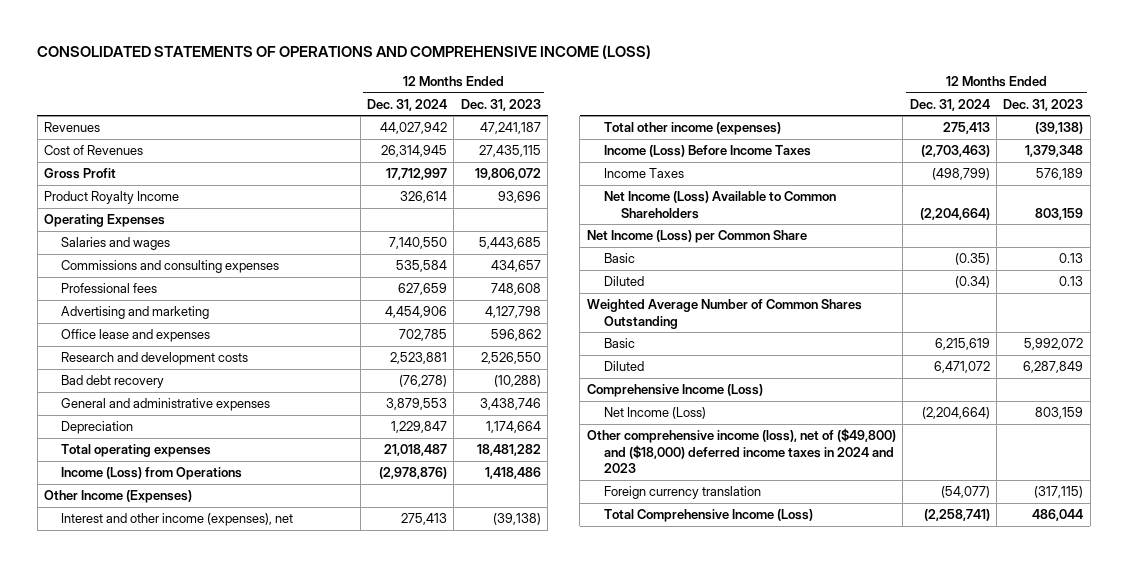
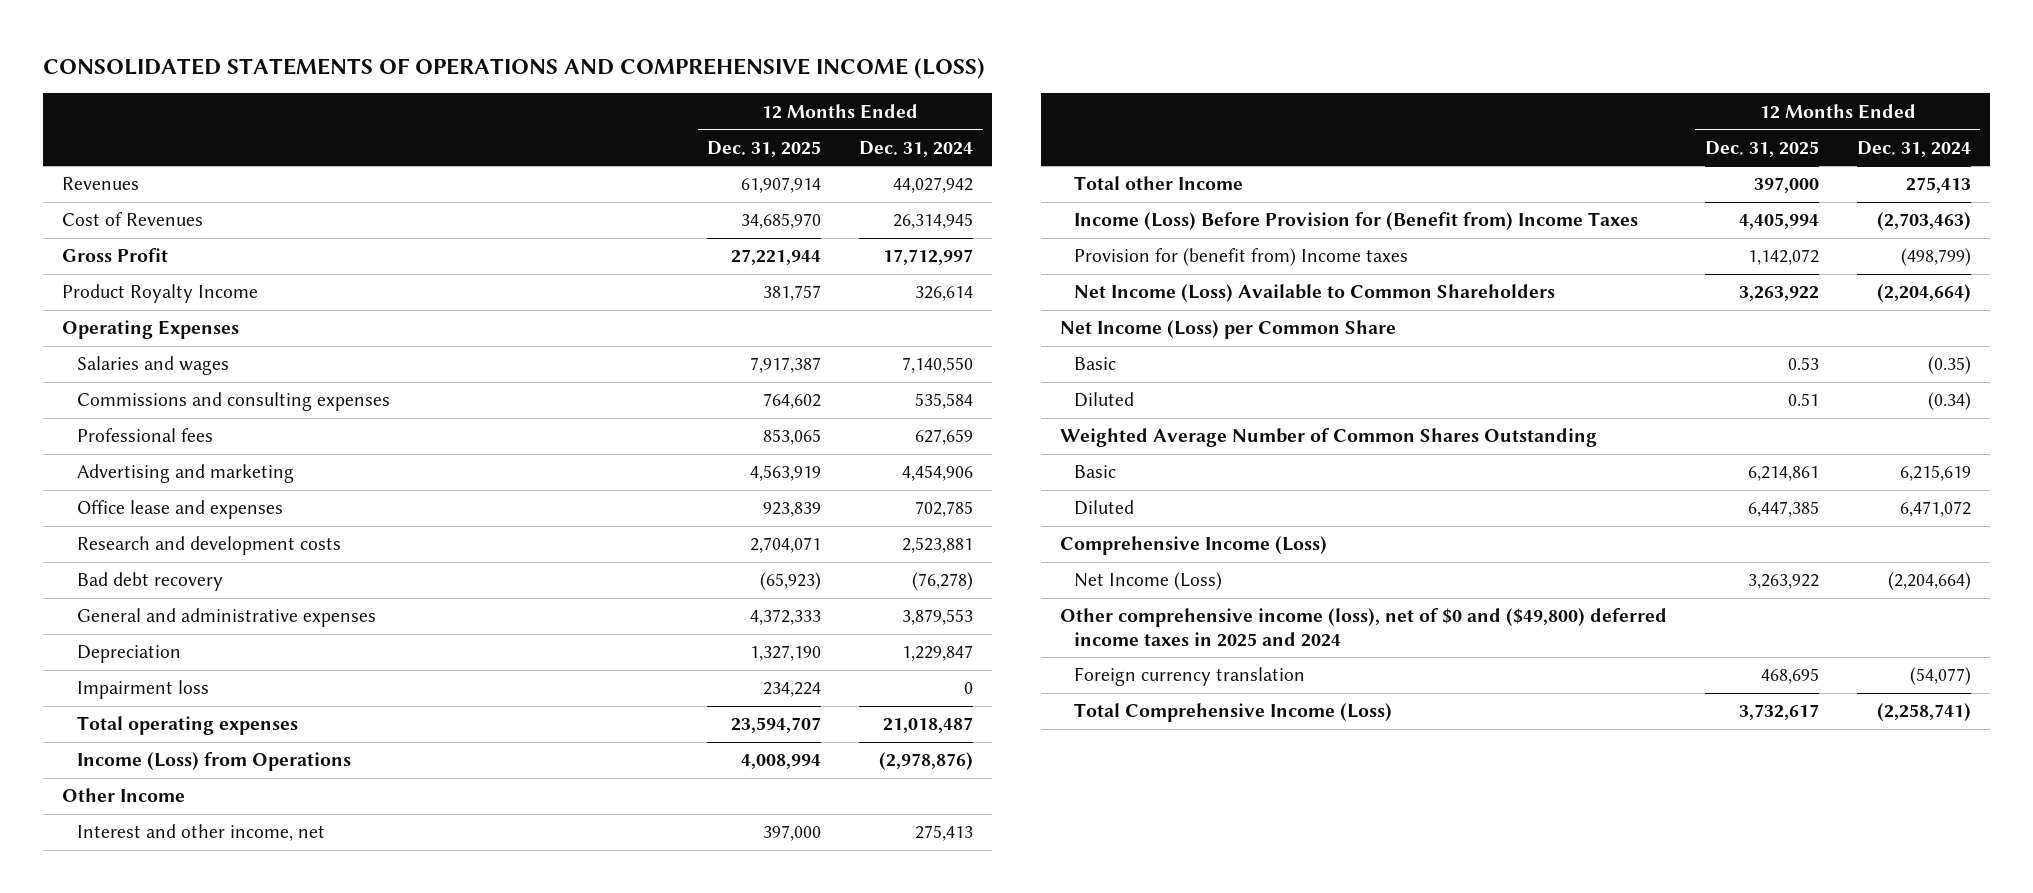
- | 12 Months Ended Dec. 31, 2024 | 12 Months Ended Dec. 31, 2023
+ | 12 Months Ended Dec. 31, 2025 | 12 Months Ended Dec. 31, 2024
+ Impairment loss | 234,224 | 0
- Other Income (Expenses)
- Interest and other income (expenses), net | 275,413 | (39,138)
- Total other income (expenses) | 275,413 | (39,138)
- Income (Loss) Before Income Taxes | (2,703,463) | 1,379,348
- Income Taxes | (498,799) | 576,189
+ Other Income
+ Interest and other income, net | 397,000 | 275,413
+ Total other Income | 397,000 | 275,413
+ Income (Loss) Before Provision for (Benefit from) Income Taxes | 4,405,994 | (2,703,463)
+ Provision for (benefit from) Income taxes | 1,142,072 | (498,799)
- Other comprehensive income (loss), net of ($49,800) and ($18,000) deferred income taxes in 2024 and 2023
+ Other comprehensive income (loss), net of $0 and ($49,800) deferred income taxes in 2025 and 2024

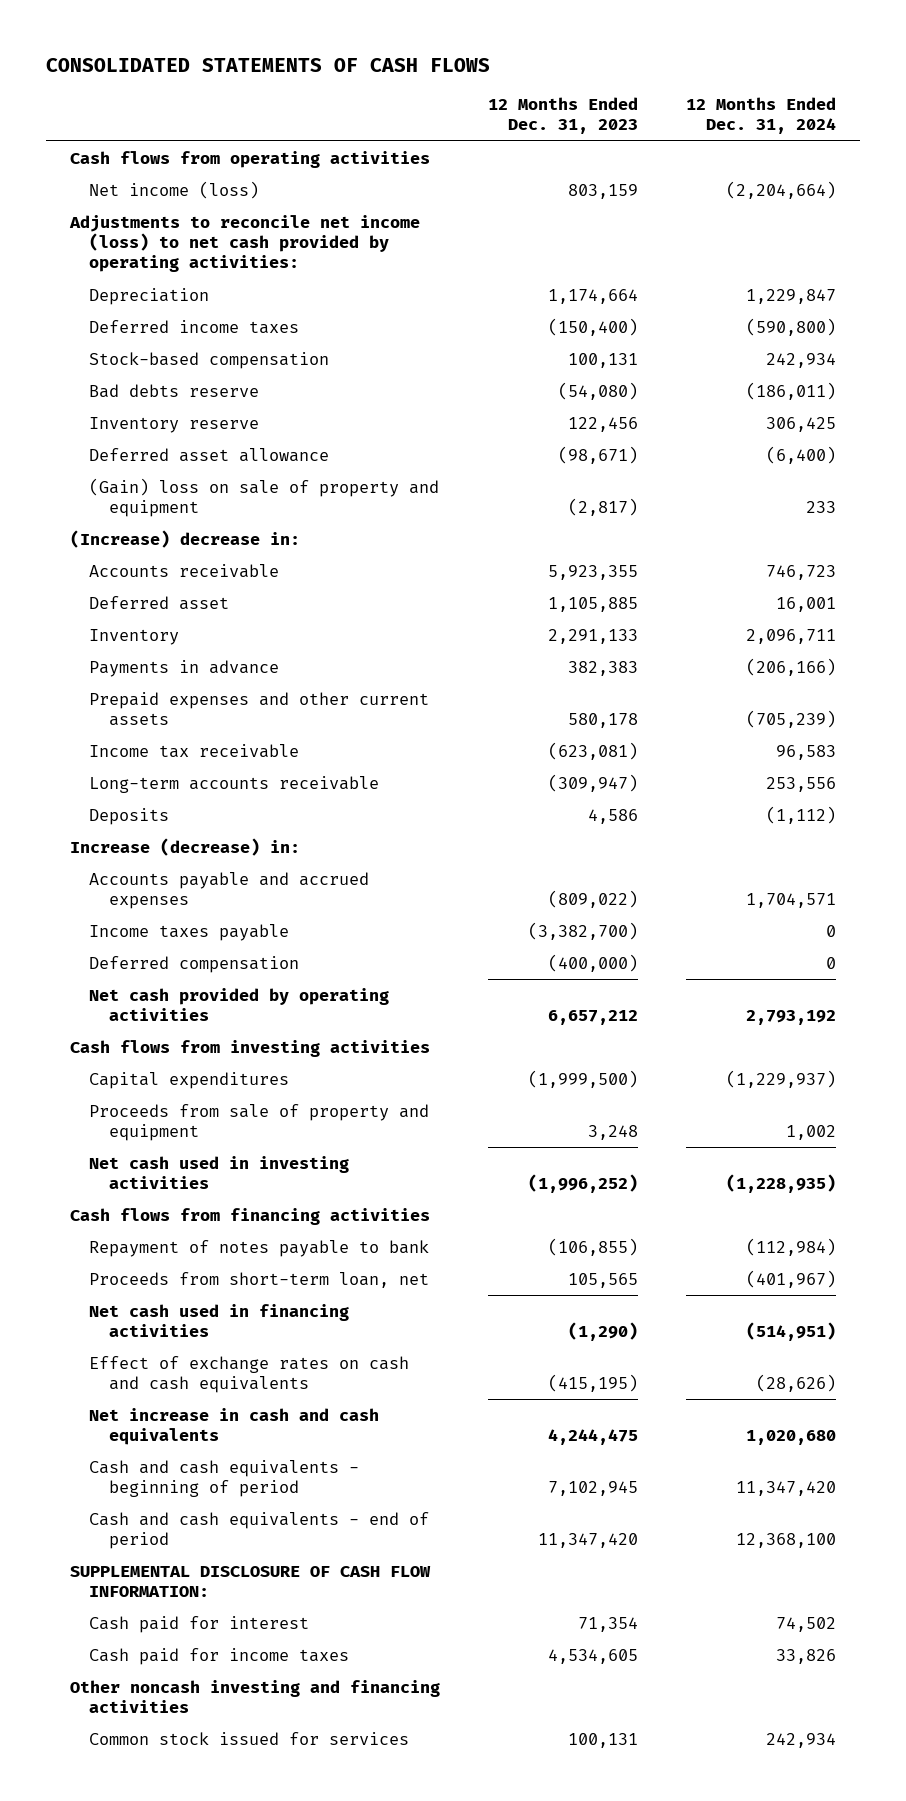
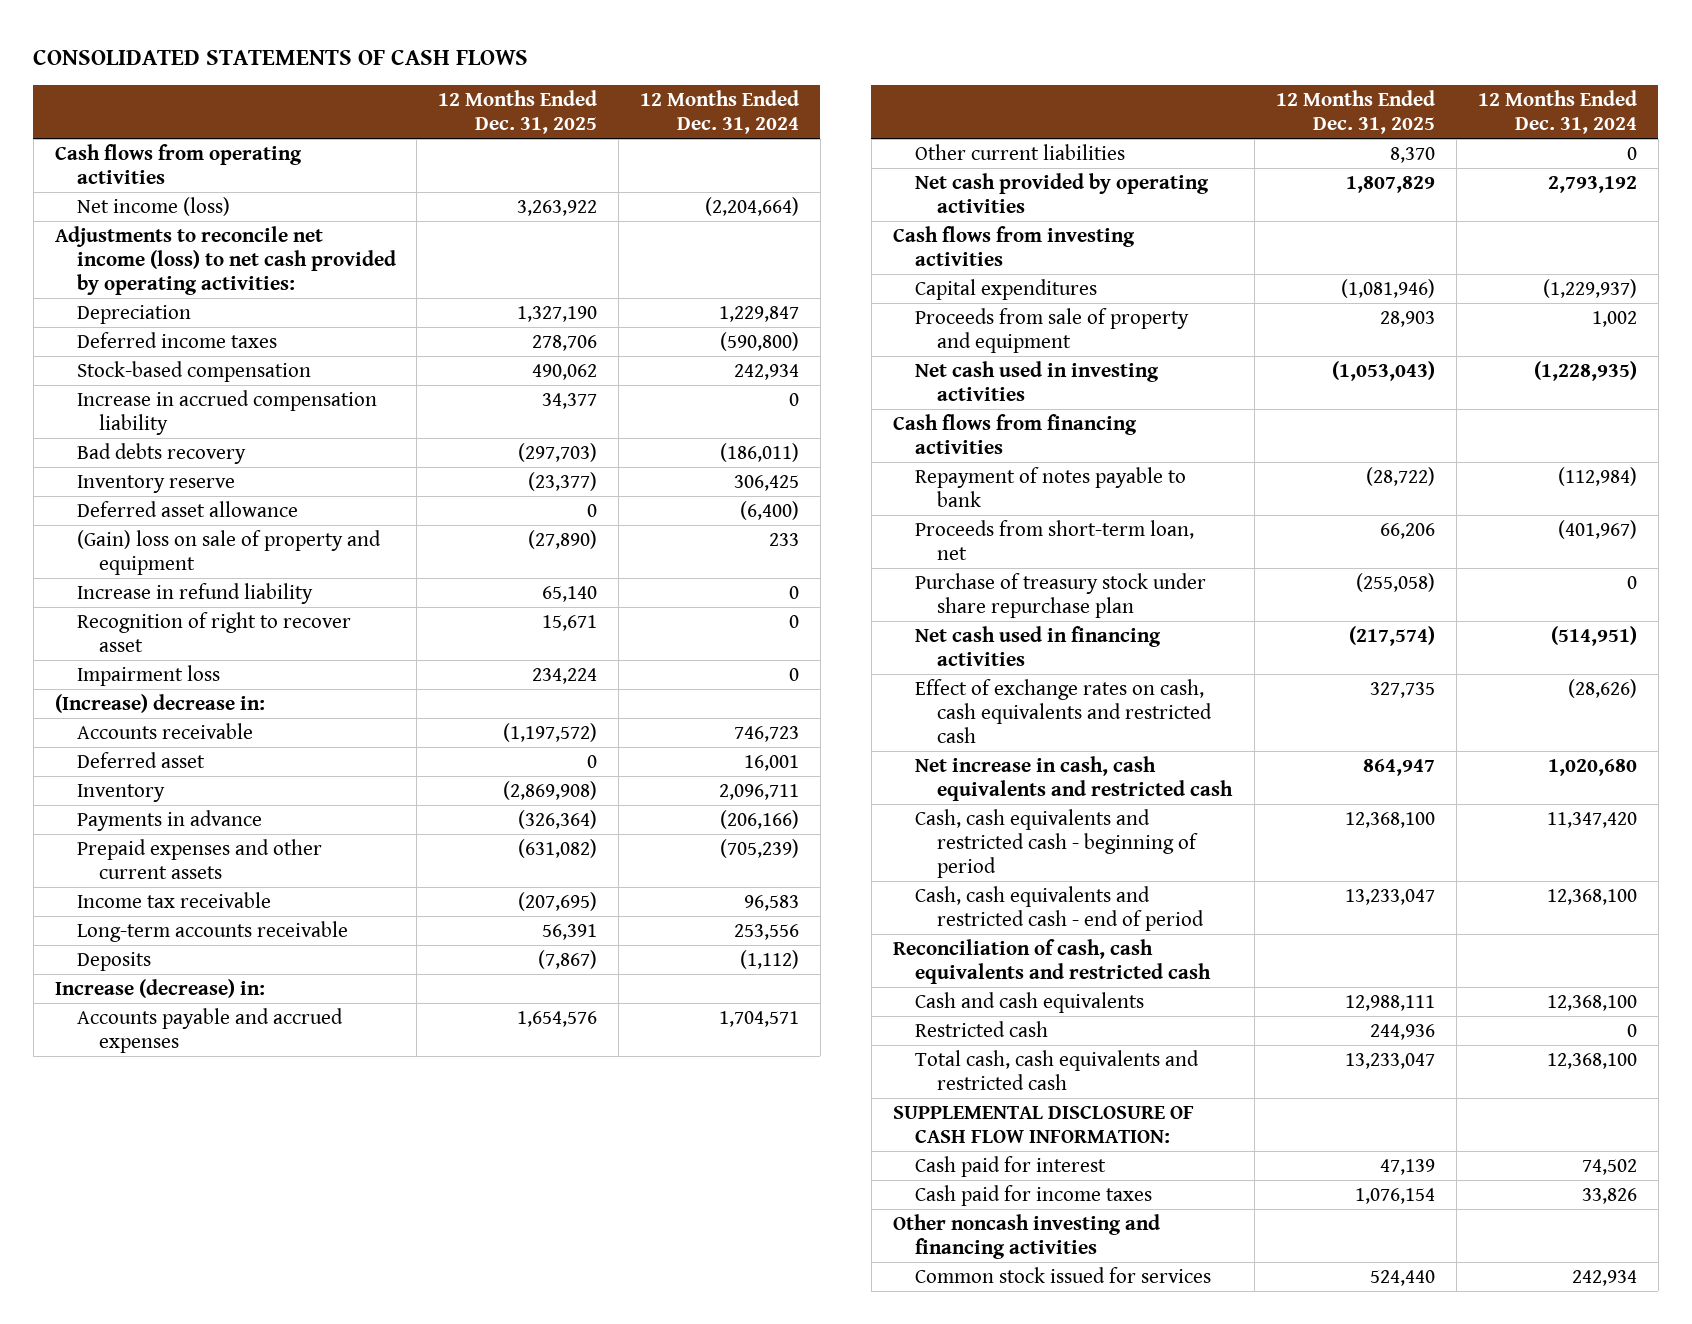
- | 12 Months Ended Dec. 31, 2023 | 12 Months Ended Dec. 31, 2024
+ | 12 Months Ended Dec. 31, 2025 | 12 Months Ended Dec. 31, 2024
- Bad debts reserve | (54,080) | (186,011)
+ Increase in accrued compensation liability | 34,377 | 0
+ Bad debts recovery | (297,703) | (186,011)
+ Increase in refund liability | 65,140 | 0
+ Recognition of right to recover asset | 15,671 | 0
+ Impairment loss | 234,224 | 0
- Income taxes payable | (3,382,700) | 0
- Deferred compensation | (400,000) | 0
+ Other current liabilities | 8,370 | 0
+ Purchase of treasury stock under share repurchase plan | (255,058) | 0
- Effect of exchange rates on cash and cash equivalents | (415,195) | (28,626)
- Net increase in cash and cash equivalents | 4,244,475 | 1,020,680
- Cash and cash equivalents - beginning of period | 7,102,945 | 11,347,420
- Cash and cash equivalents - end of period | 11,347,420 | 12,368,100
+ Effect of exchange rates on cash, cash equivalents and restricted cash | 327,735 | (28,626)
+ Net increase in cash, cash equivalents and restricted cash | 864,947 | 1,020,680
+ Cash, cash equivalents and restricted cash - beginning of period | 12,368,100 | 11,347,420
+ Cash, cash equivalents and restricted cash - end of period | 13,233,047 | 12,368,100
+ Reconciliation of cash, cash equivalents and restricted cash
+ Cash and cash equivalents | 12,988,111 | 12,368,100
+ Restricted cash | 244,936 | 0
+ Total cash, cash equivalents and restricted cash | 13,233,047 | 12,368,100

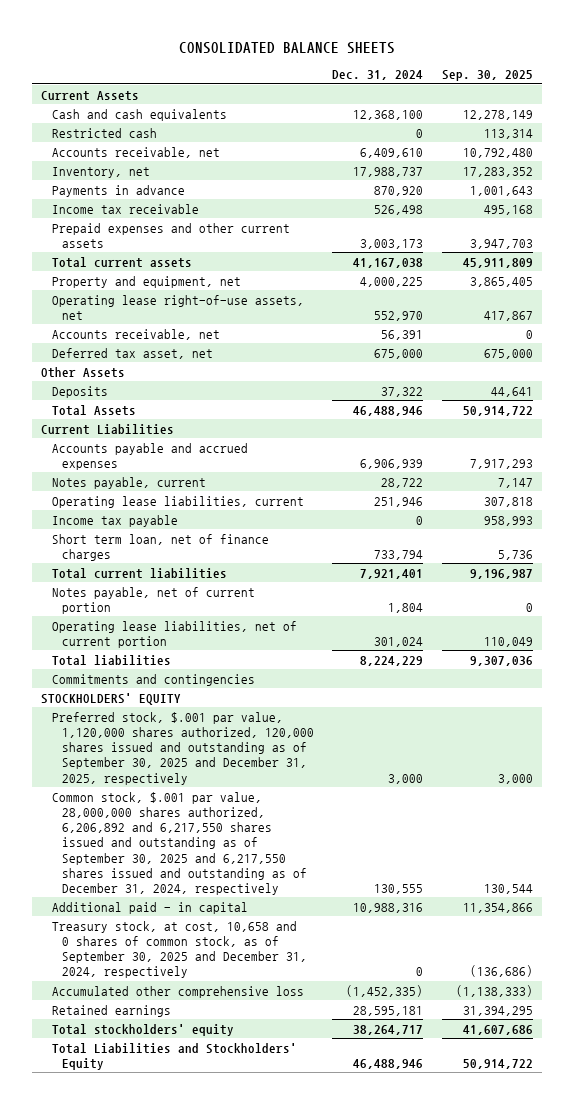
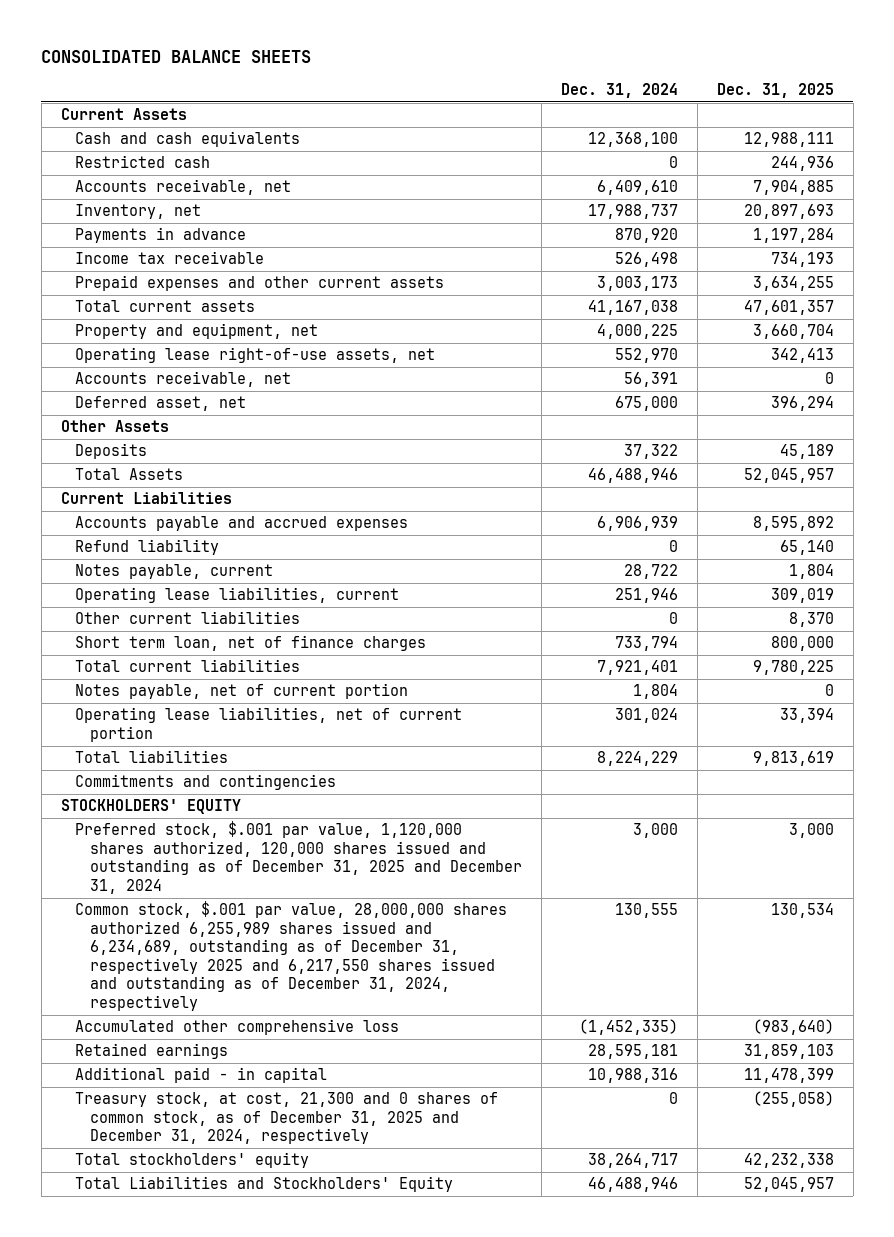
- | Dec. 31, 2024 | Sep. 30, 2025
+ | Dec. 31, 2024 | Dec. 31, 2025
- Deferred tax asset, net | 675,000 | 675,000
+ Deferred asset, net | 675,000 | 396,294
+ Refund liability | 0 | 65,140
- Income tax payable | 0 | 958,993
+ Other current liabilities | 0 | 8,370
- Preferred stock, $.001 par value, 1,120,000 shares authorized, 120,000 shares issued and outstanding as of September 30, 2025 and December 31, 2025, respectively | 3,000 | 3,000
- Common stock, $.001 par value, 28,000,000 shares authorized, 6,206,892 and 6,217,550 shares issued and outstanding as of September 30, 2025 and 6,217,550 shares issued and outstanding as of December 31, 2024, respectively | 130,555 | 130,544
- Treasury stock, at cost, 10,658 and 0 shares of common stock, as of September 30, 2025 and December 31, 2024, respectively | 0 | (136,686)
+ Preferred stock, $.001 par value, 1,120,000 shares authorized, 120,000 shares issued and outstanding as of December 31, 2025 and December 31, 2024 | 3,000 | 3,000
+ Common stock, $.001 par value, 28,000,000 shares authorized 6,255,989 shares issued and 6,234,689, outstanding as of December 31, respectively 2025 and 6,217,550 shares issued and outstanding as of December 31, 2024, respectively | 130,555 | 130,534
moved down: Additional paid - in capital | 10,988,316 | 11,478,399
+ Treasury stock, at cost, 21,300 and 0 shares of common stock, as of December 31, 2025 and December 31, 2024, respectively | 0 | (255,058)

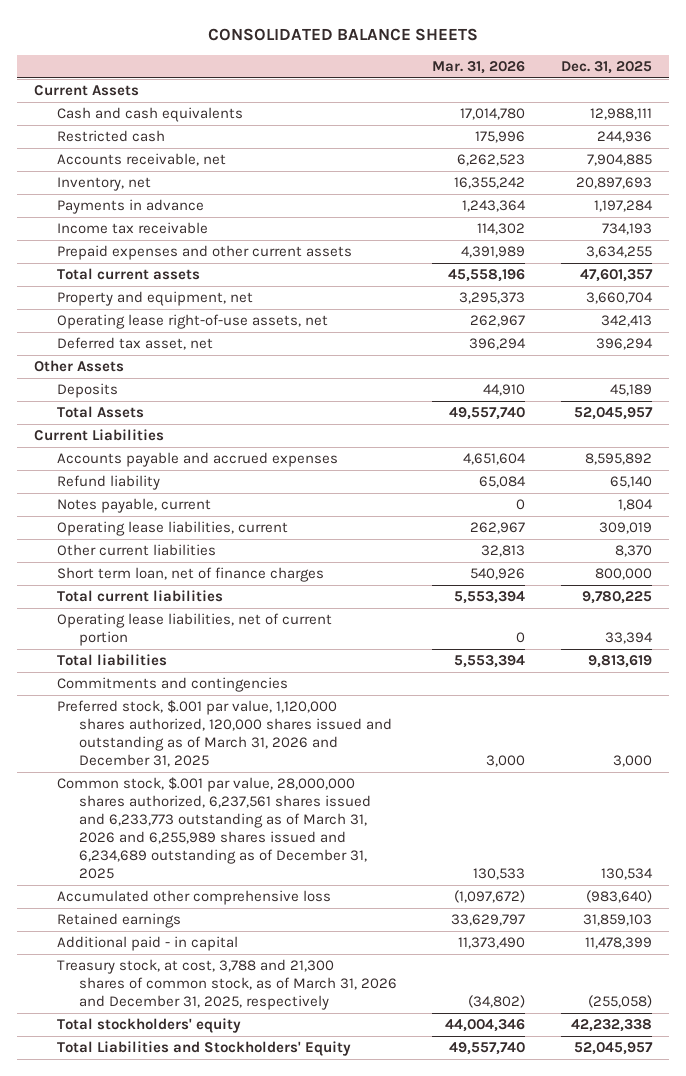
- | Dec. 31, 2024 | Dec. 31, 2025
+ | Mar. 31, 2026 | Dec. 31, 2025
- Accounts receivable, net | 56,391 | 0
- Deferred asset, net | 675,000 | 396,294
+ Deferred tax asset, net | 396,294 | 396,294
- Notes payable, net of current portion | 1,804 | 0
- STOCKHOLDERS' EQUITY
- Preferred stock, $.001 par value, 1,120,000 shares authorized, 120,000 shares issued and outstanding as of December 31, 2025 and December 31, 2024 | 3,000 | 3,000
- Common stock, $.001 par value, 28,000,000 shares authorized 6,255,989 shares issued and 6,234,689, outstanding as of December 31, respectively 2025 and 6,217,550 shares issued and outstanding as of December 31, 2024, respectively | 130,555 | 130,534
+ Preferred stock, $.001 par value, 1,120,000 shares authorized, 120,000 shares issued and outstanding as of March 31, 2026 and December 31, 2025 | 3,000 | 3,000
+ Common stock, $.001 par value, 28,000,000 shares authorized, 6,237,561 shares issued and 6,233,773 outstanding as of March 31, 2026 and 6,255,989 shares issued and 6,234,689 outstanding as of December 31, 2025 | 130,533 | 130,534
- Treasury stock, at cost, 21,300 and 0 shares of common stock, as of December 31, 2025 and December 31, 2024, respectively | 0 | (255,058)
+ Treasury stock, at cost, 3,788 and 21,300 shares of common stock, as of March 31, 2026 and December 31, 2025, respectively | (34,802) | (255,058)

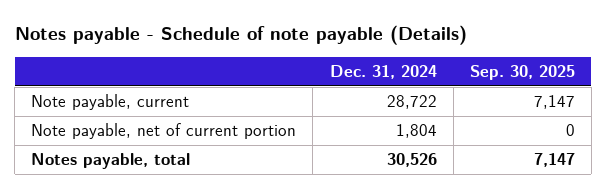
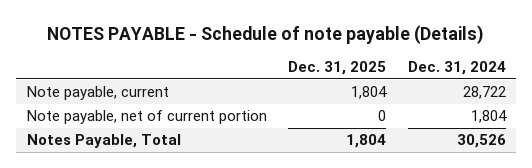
- Notes payable - Schedule of note payable (Details)
+ NOTES PAYABLE - Schedule of note payable (Details)
- | Dec. 31, 2024 | Sep. 30, 2025
+ | Dec. 31, 2025 | Dec. 31, 2024
- Notes payable, total | 30,526 | 7,147
+ Notes Payable, Total | 1,804 | 30,526

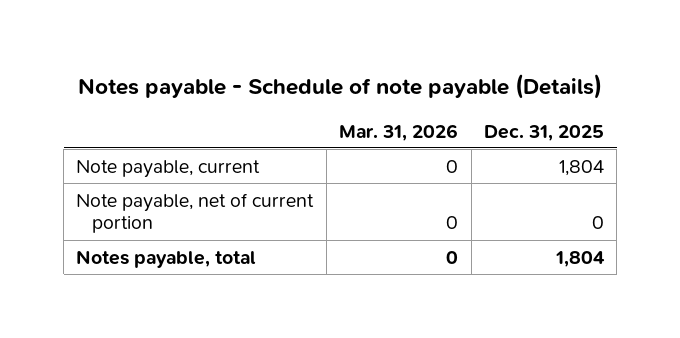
- NOTES PAYABLE - Schedule of note payable (Details)
+ Notes payable - Schedule of note payable (Details)
- | Dec. 31, 2025 | Dec. 31, 2024
+ | Mar. 31, 2026 | Dec. 31, 2025
- Notes Payable, Total | 1,804 | 30,526
+ Notes payable, total | 0 | 1,804

